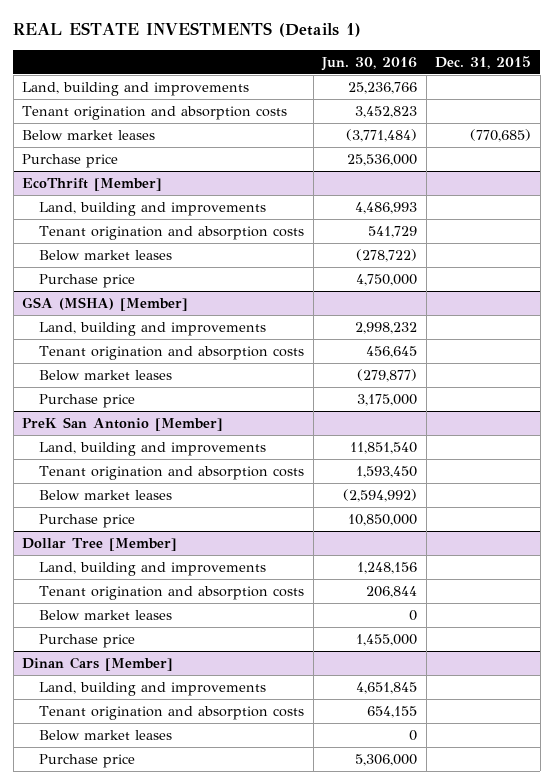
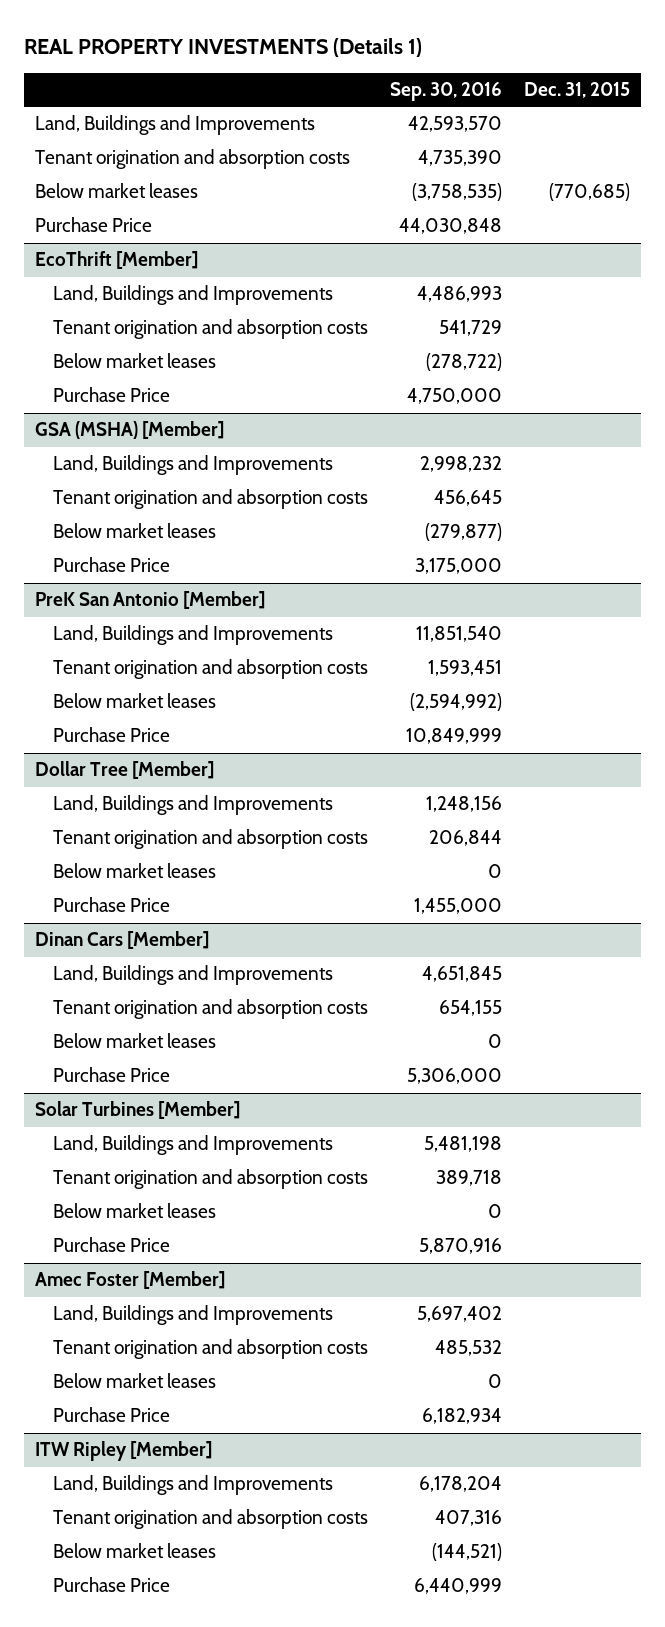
- REAL ESTATE INVESTMENTS (Details 1)
+ REAL PROPERTY INVESTMENTS (Details 1)
- | Jun. 30, 2016 | Dec. 31, 2015
+ | Sep. 30, 2016 | Dec. 31, 2015
- Land, building and improvements | 25,236,766 |
+ Land, Buildings and Improvements | 42,593,570 |
- Purchase price | 25,536,000 |
+ Purchase Price | 44,030,848 |
@ EcoThrift [Member]
- Land, building and improvements | 4,486,993 |
+ Land, Buildings and Improvements | 4,486,993 |
- Purchase price | 4,750,000 |
+ Purchase Price | 4,750,000 |
@ GSA (MSHA) [Member]
- Land, building and improvements | 2,998,232 |
+ Land, Buildings and Improvements | 2,998,232 |
- Purchase price | 3,175,000 |
+ Purchase Price | 3,175,000 |
@ PreK San Antonio [Member]
- Land, building and improvements | 11,851,540 |
+ Land, Buildings and Improvements | 11,851,540 |
- Purchase price | 10,850,000 |
+ Purchase Price | 10,849,999 |
@ Dollar Tree [Member]
- Land, building and improvements | 1,248,156 |
+ Land, Buildings and Improvements | 1,248,156 |
- Purchase price | 1,455,000 |
+ Purchase Price | 1,455,000 |
@ Dinan Cars [Member]
- Land, building and improvements | 4,651,845 |
+ Land, Buildings and Improvements | 4,651,845 |
- Purchase price | 5,306,000 |
+ Purchase Price | 5,306,000 |
+ Solar Turbines [Member]
+ Land, Buildings and Improvements | 5,481,198 |
+ Tenant origination and absorption costs | 389,718 |
+ Below market leases | 0 |
+ Purchase Price | 5,870,916 |
+ Amec Foster [Member]
+ Land, Buildings and Improvements | 5,697,402 |
+ Tenant origination and absorption costs | 485,532 |
+ Below market leases | 0 |
+ Purchase Price | 6,182,934 |
+ ITW Ripley [Member]
+ Land, Buildings and Improvements | 6,178,204 |
+ Tenant origination and absorption costs | 407,316 |
+ Below market leases | (144,521) |
+ Purchase Price | 6,440,999 |

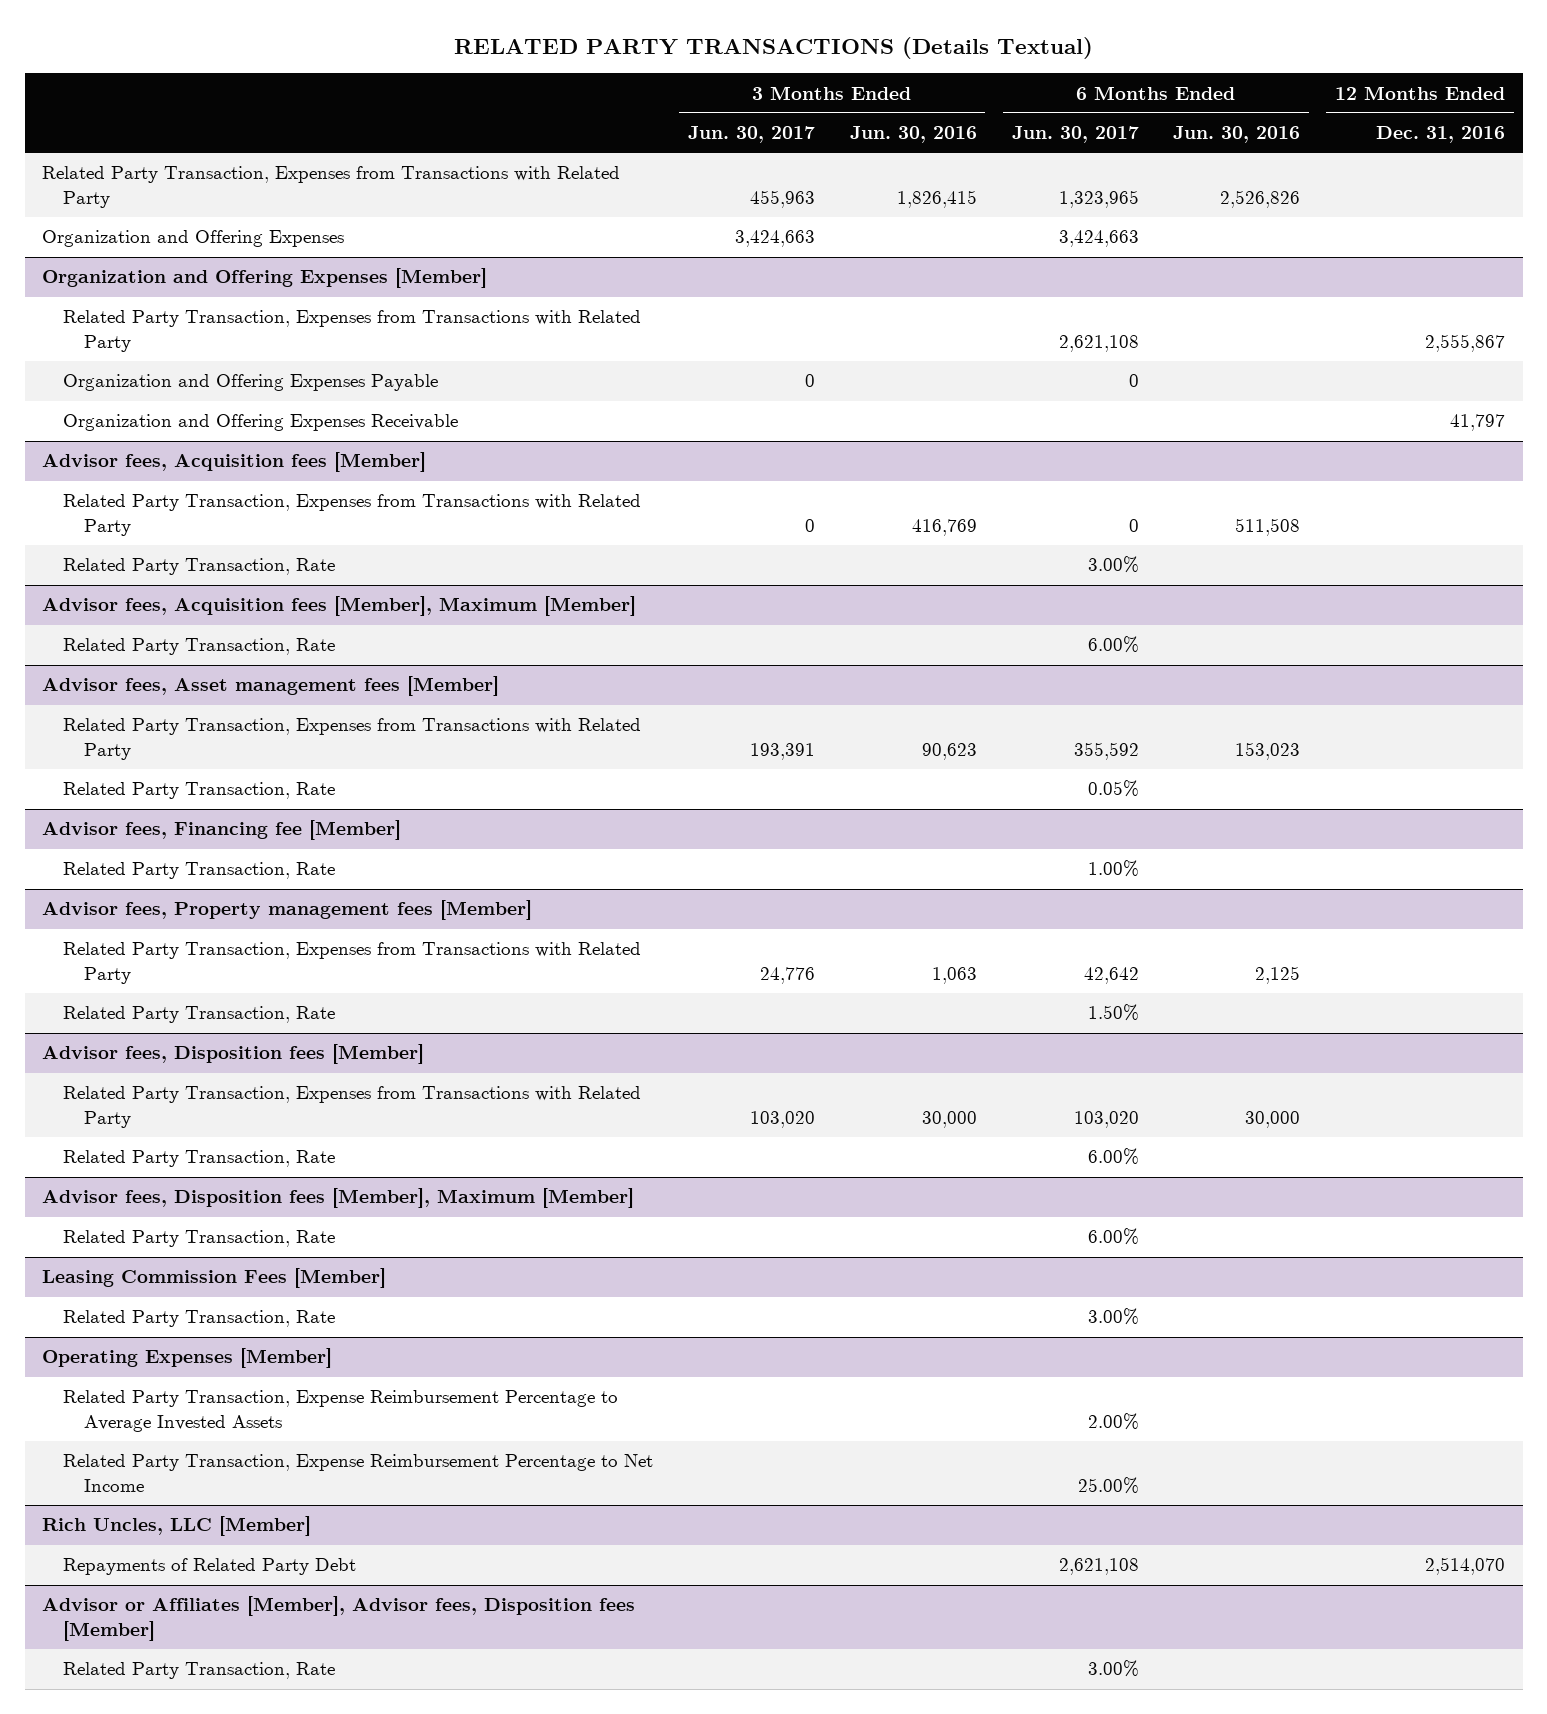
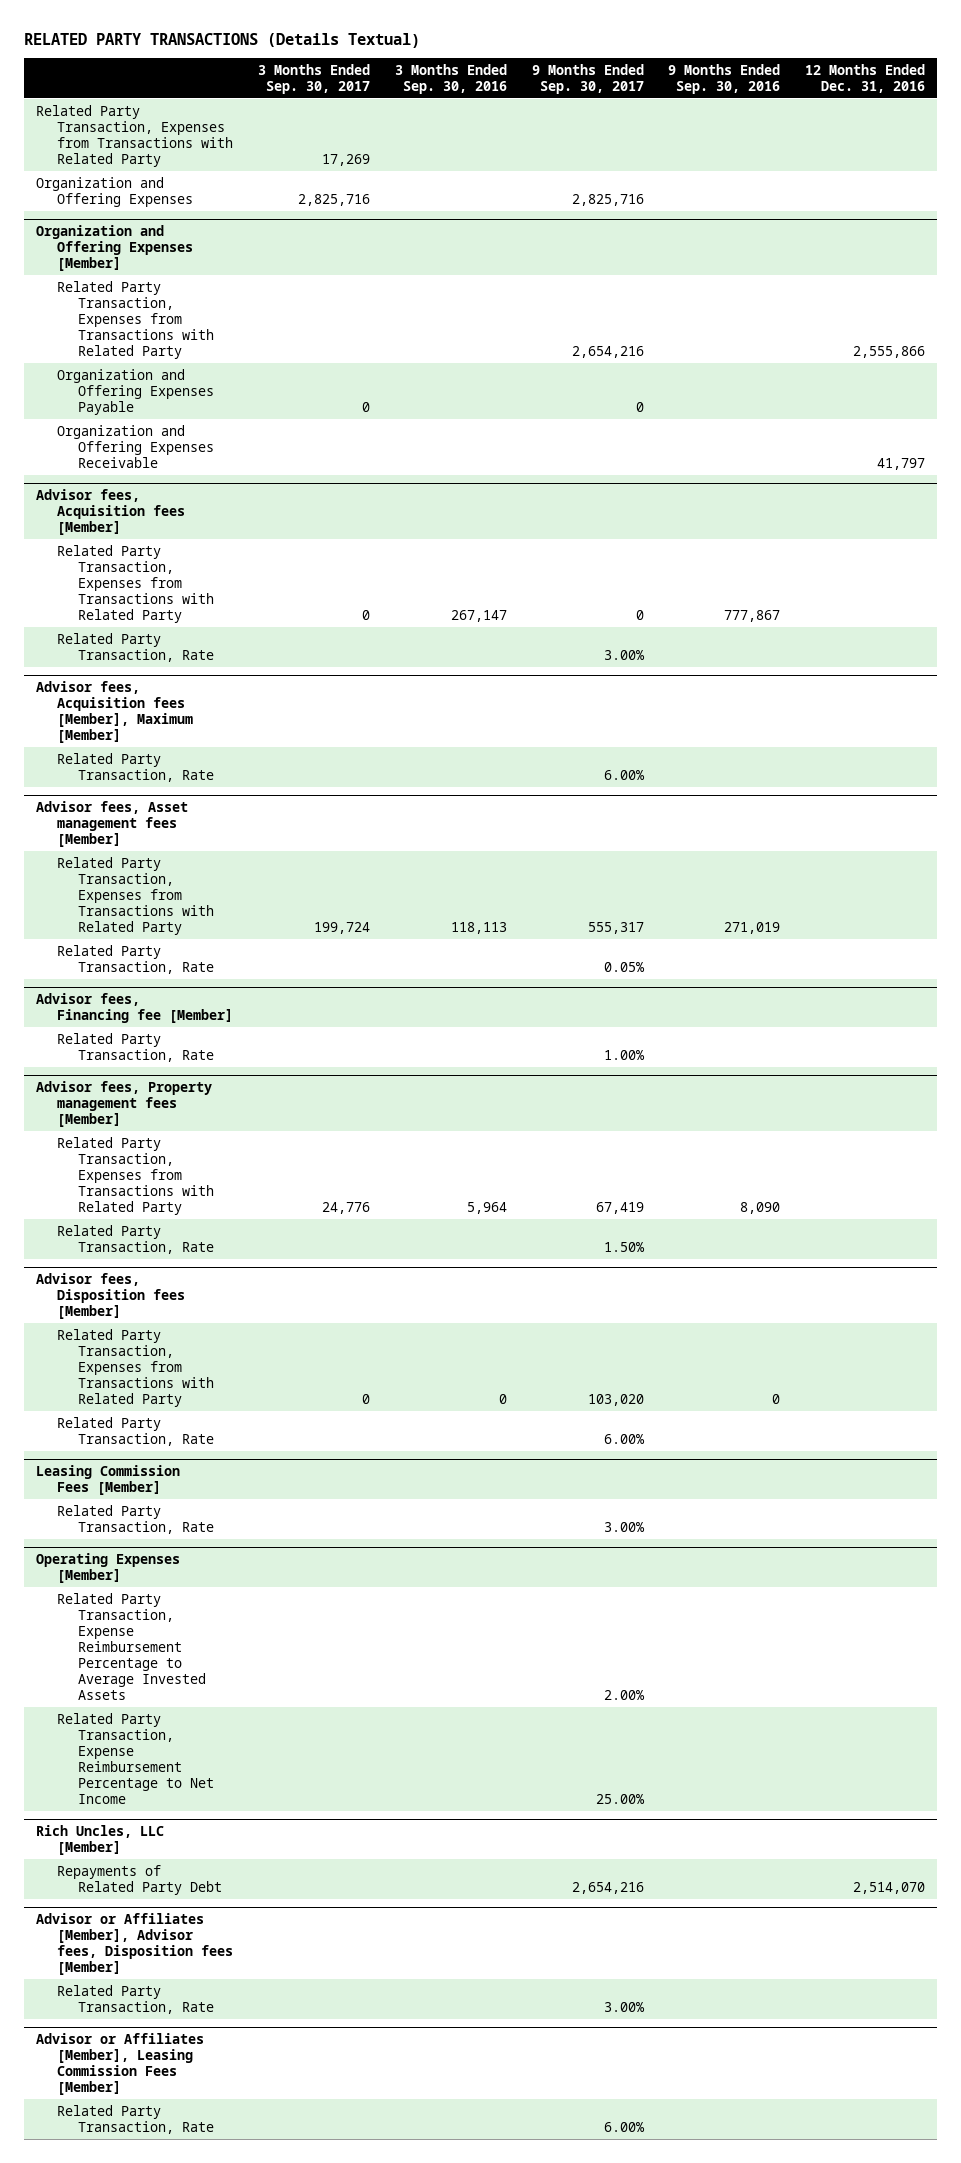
- | 3 Months Ended Jun. 30, 2017 | 3 Months Ended Jun. 30, 2016 | 6 Months Ended Jun. 30, 2017 | 6 Months Ended Jun. 30, 2016 | 12 Months Ended Dec. 31, 2016
+ | 3 Months Ended Sep. 30, 2017 | 3 Months Ended Sep. 30, 2016 | 9 Months Ended Sep. 30, 2017 | 9 Months Ended Sep. 30, 2016 | 12 Months Ended Dec. 31, 2016
@ Organization and Offering Expenses [Member]
- Related Party Transaction, Expenses from Transactions with Related Party | | | 2,621,108 | | 2,555,867
+ Related Party Transaction, Expenses from Transactions with Related Party | | | 2,654,216 | | 2,555,866
- Advisor fees, Disposition fees [Member], Maximum [Member]
- Related Party Transaction, Rate | | | 6.00% | |
+ Advisor or Affiliates [Member], Leasing Commission Fees [Member]
+ Related Party Transaction, Rate | | | 6.00% | |

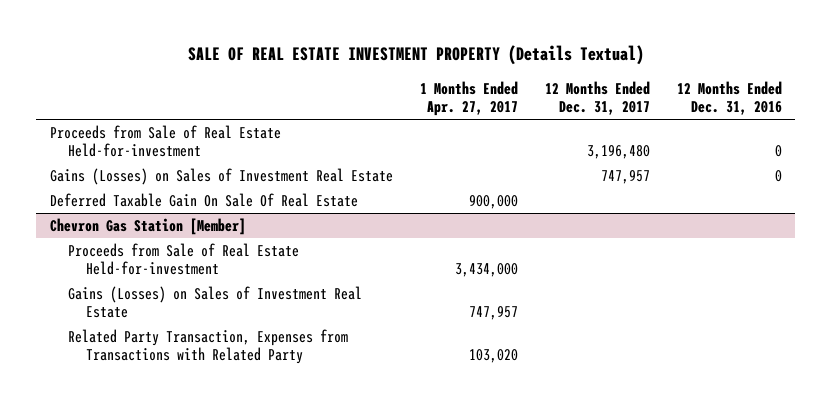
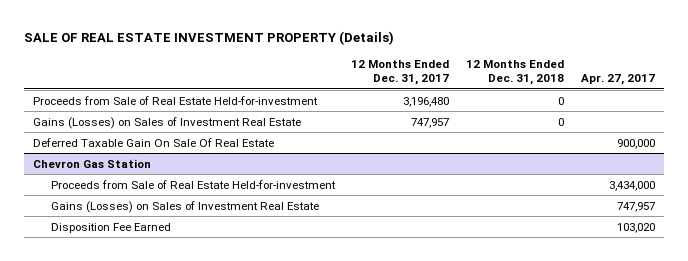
- SALE OF REAL ESTATE INVESTMENT PROPERTY (Details Textual)
+ SALE OF REAL ESTATE INVESTMENT PROPERTY (Details)
- | 1 Months Ended Apr. 27, 2017 | 12 Months Ended Dec. 31, 2017 | 12 Months Ended Dec. 31, 2016
+ | 12 Months Ended Dec. 31, 2017 | 12 Months Ended Dec. 31, 2018 | Apr. 27, 2017
- Chevron Gas Station [Member]
+ Chevron Gas Station
- Related Party Transaction, Expenses from Transactions with Related Party | 103,020 | |
+ Disposition Fee Earned | | | 103,020

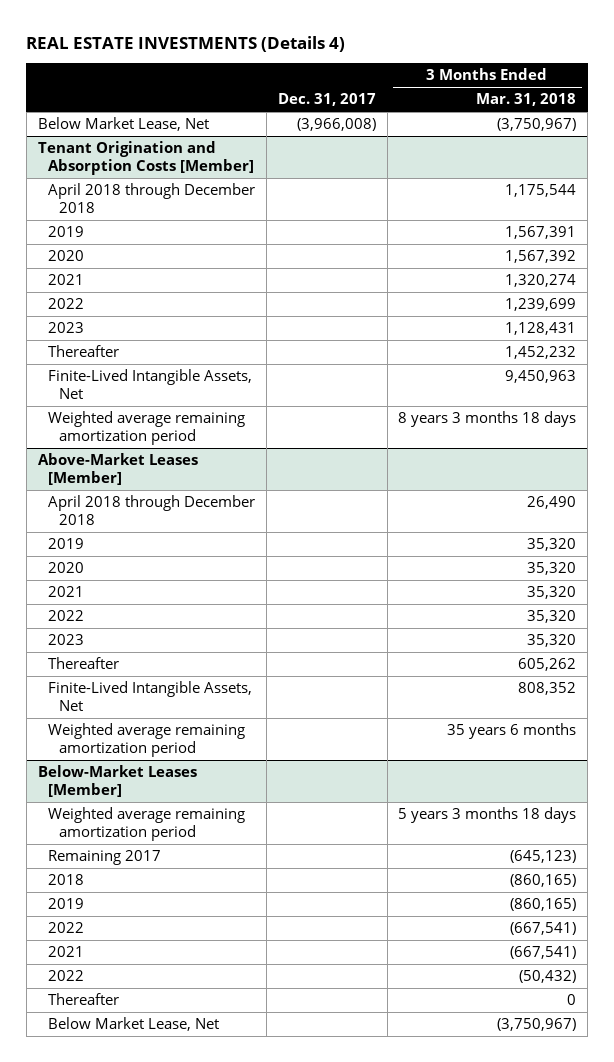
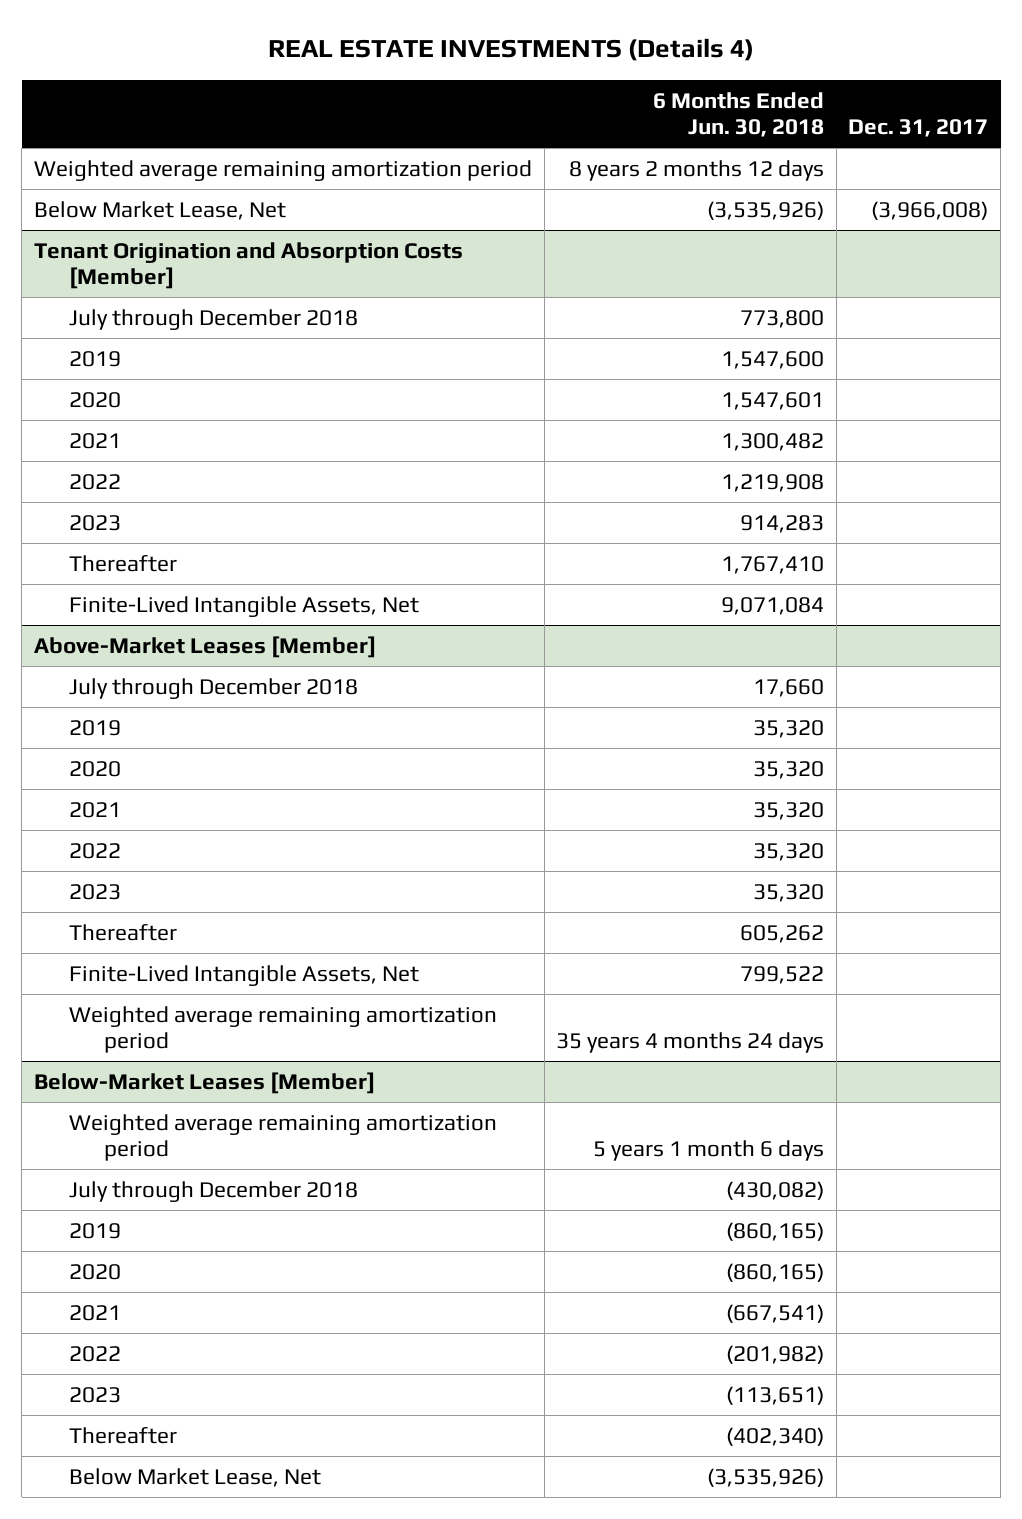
- | Dec. 31, 2017 | 3 Months Ended Mar. 31, 2018
+ | 6 Months Ended Jun. 30, 2018 | Dec. 31, 2017
+ Weighted average remaining amortization period | 8 years 2 months 12 days |
@ Tenant Origination and Absorption Costs [Member]
- April 2018 through December 2018 | | 1,175,544
+ July through December 2018 | 773,800 |
- Weighted average remaining amortization period | | 8 years 3 months 18 days
@ Above-Market Leases [Member]
- April 2018 through December 2018 | | 26,490
+ July through December 2018 | 17,660 |
@ Below-Market Leases [Member]
- Remaining 2017 | | (645,123)
- 2018 | | (860,165)
+ July through December 2018 | (430,082) |
- 2022 | | (667,541)
+ 2020 | (860,165) |
+ 2023 | (113,651) |

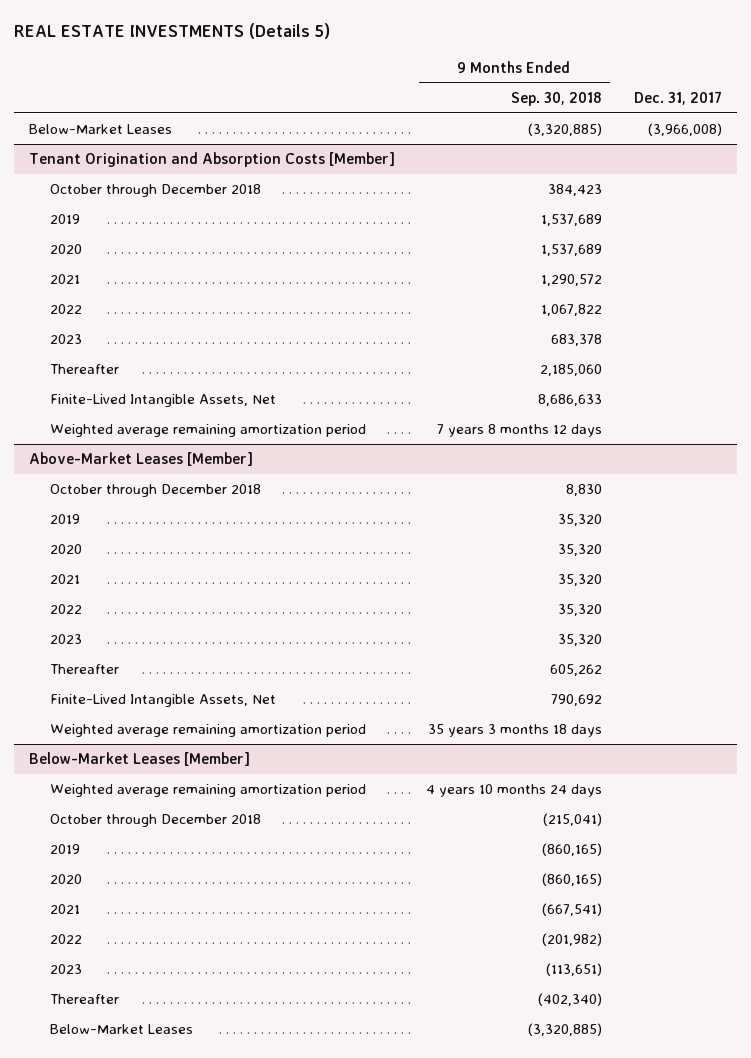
- REAL ESTATE INVESTMENTS (Details 4)
+ REAL ESTATE INVESTMENTS (Details 5)
- | 6 Months Ended Jun. 30, 2018 | Dec. 31, 2017
+ | 9 Months Ended Sep. 30, 2018 | Dec. 31, 2017
- Weighted average remaining amortization period | 8 years 2 months 12 days |
- Below Market Lease, Net | (3,535,926) | (3,966,008)
+ Below-Market Leases | (3,320,885) | (3,966,008)
@ Tenant Origination and Absorption Costs [Member]
- July through December 2018 | 773,800 |
+ October through December 2018 | 384,423 |
+ Weighted average remaining amortization period | 7 years 8 months 12 days |
@ Above-Market Leases [Member]
- July through December 2018 | 17,660 |
+ October through December 2018 | 8,830 |
@ Below-Market Leases [Member]
- July through December 2018 | (430,082) |
+ October through December 2018 | (215,041) |
- Below Market Lease, Net | (3,535,926) |
+ Below-Market Leases | (3,320,885) |

